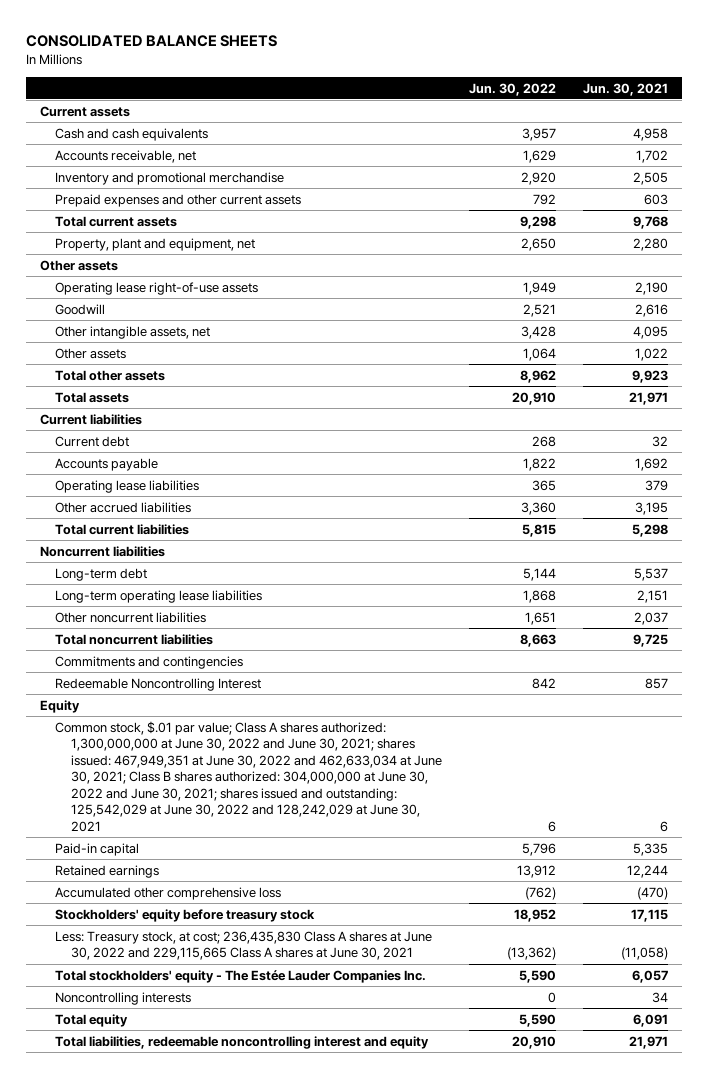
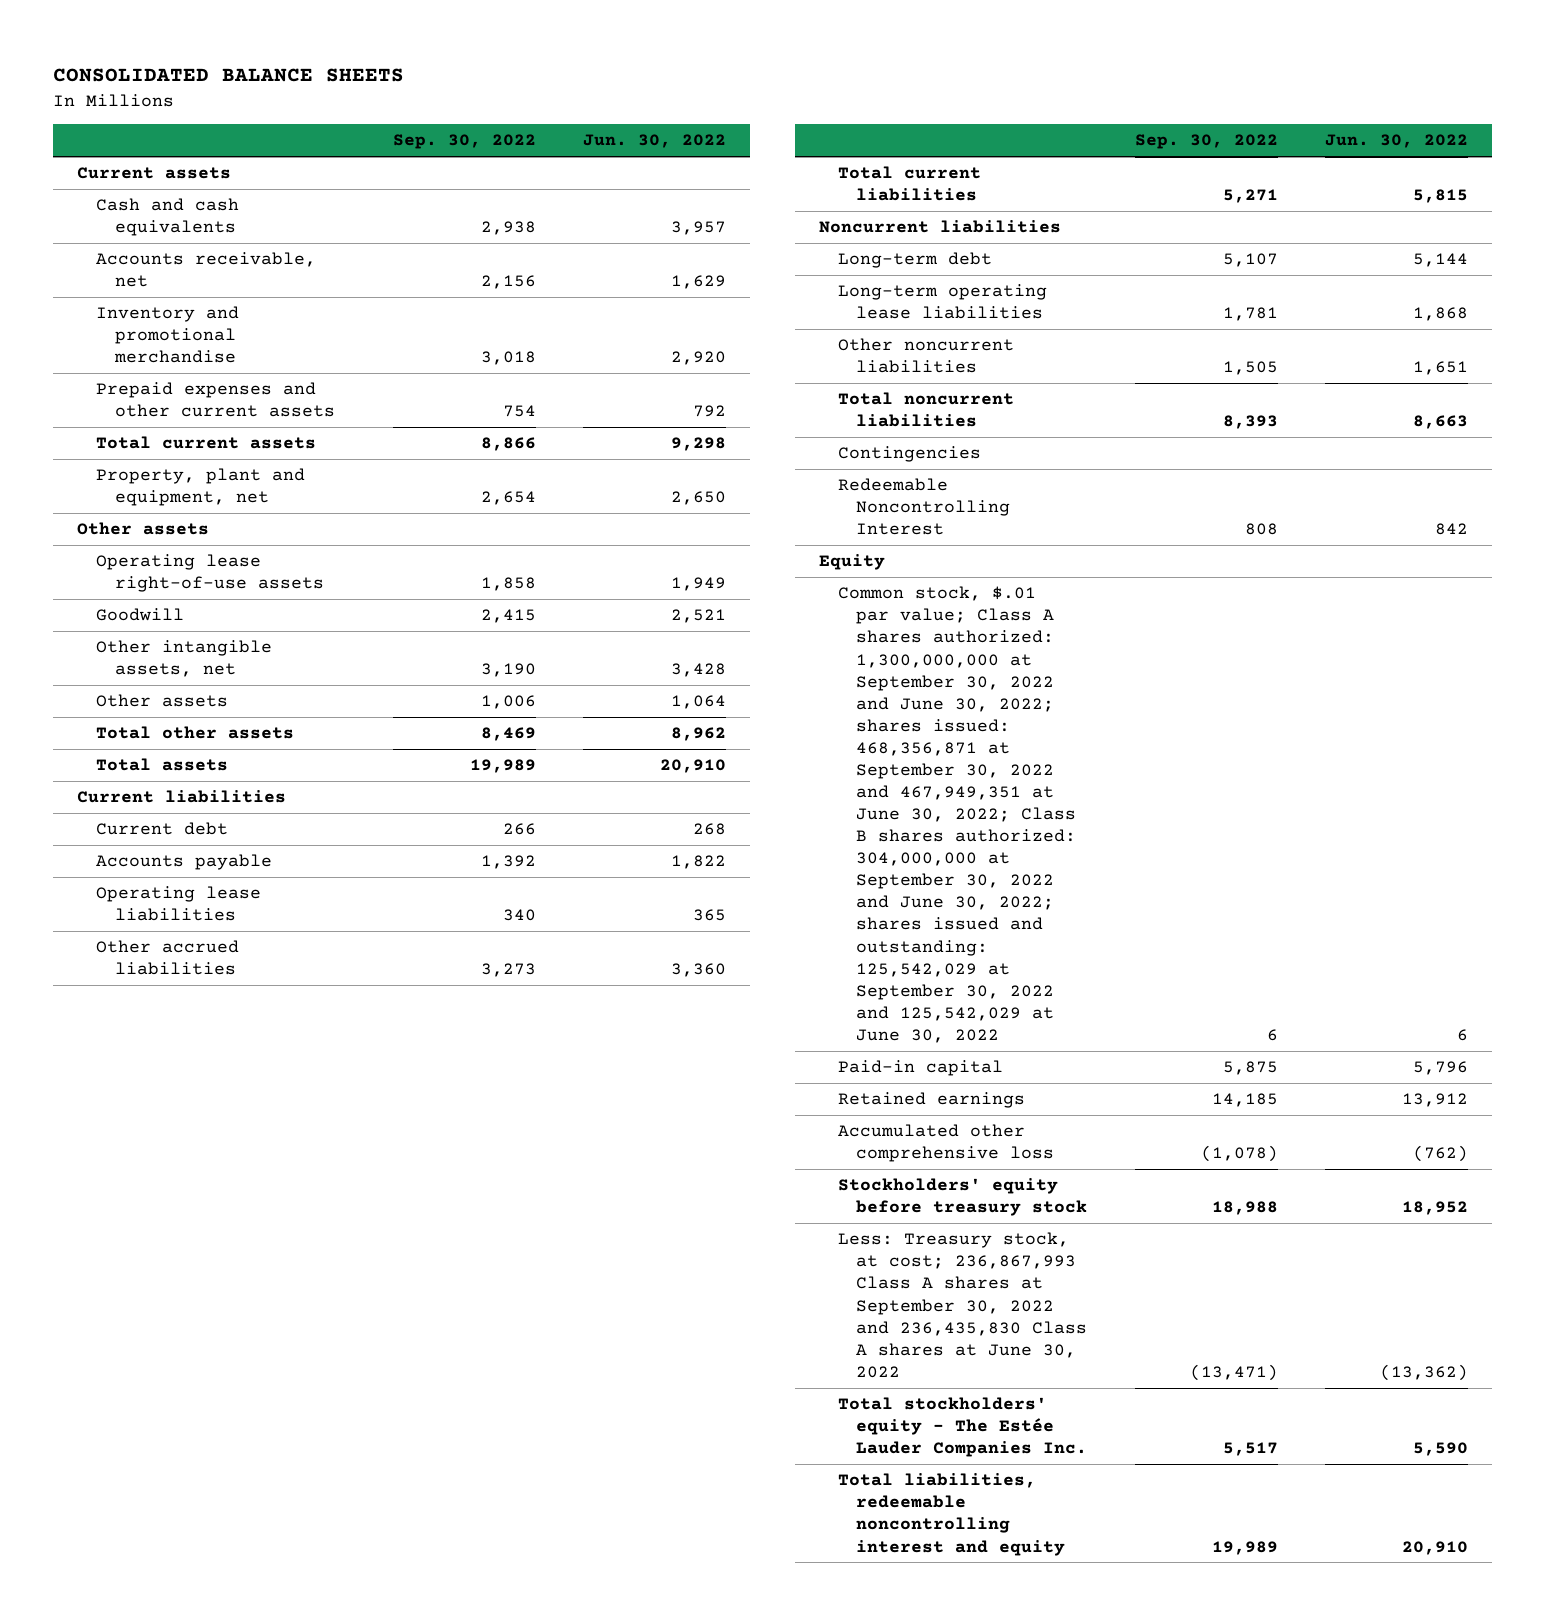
- | Jun. 30, 2022 | Jun. 30, 2021
+ | Sep. 30, 2022 | Jun. 30, 2022
- Commitments and contingencies
+ Contingencies
- Common stock, $.01 par value; Class A shares authorized: 1,300,000,000 at June 30, 2022 and June 30, 2021; shares issued: 467,949,351 at June 30, 2022 and 462,633,034 at June 30, 2021; Class B shares authorized: 304,000,000 at June 30, 2022 and June 30, 2021; shares issued and outstanding: 125,542,029 at June 30, 2022 and 128,242,029 at June 30, 2021 | 6 | 6
+ Common stock, $.01 par value; Class A shares authorized: 1,300,000,000 at September 30, 2022 and June 30, 2022; shares issued: 468,356,871 at September 30, 2022 and 467,949,351 at June 30, 2022; Class B shares authorized: 304,000,000 at September 30, 2022 and June 30, 2022; shares issued and outstanding: 125,542,029 at September 30, 2022 and 125,542,029 at June 30, 2022 | 6 | 6
- Less: Treasury stock, at cost; 236,435,830 Class A shares at June 30, 2022 and 229,115,665 Class A shares at June 30, 2021 | (13,362) | (11,058)
+ Less: Treasury stock, at cost; 236,867,993 Class A shares at September 30, 2022 and 236,435,830 Class A shares at June 30, 2022 | (13,471) | (13,362)
- Noncontrolling interests | 0 | 34
- Total equity | 5,590 | 6,091

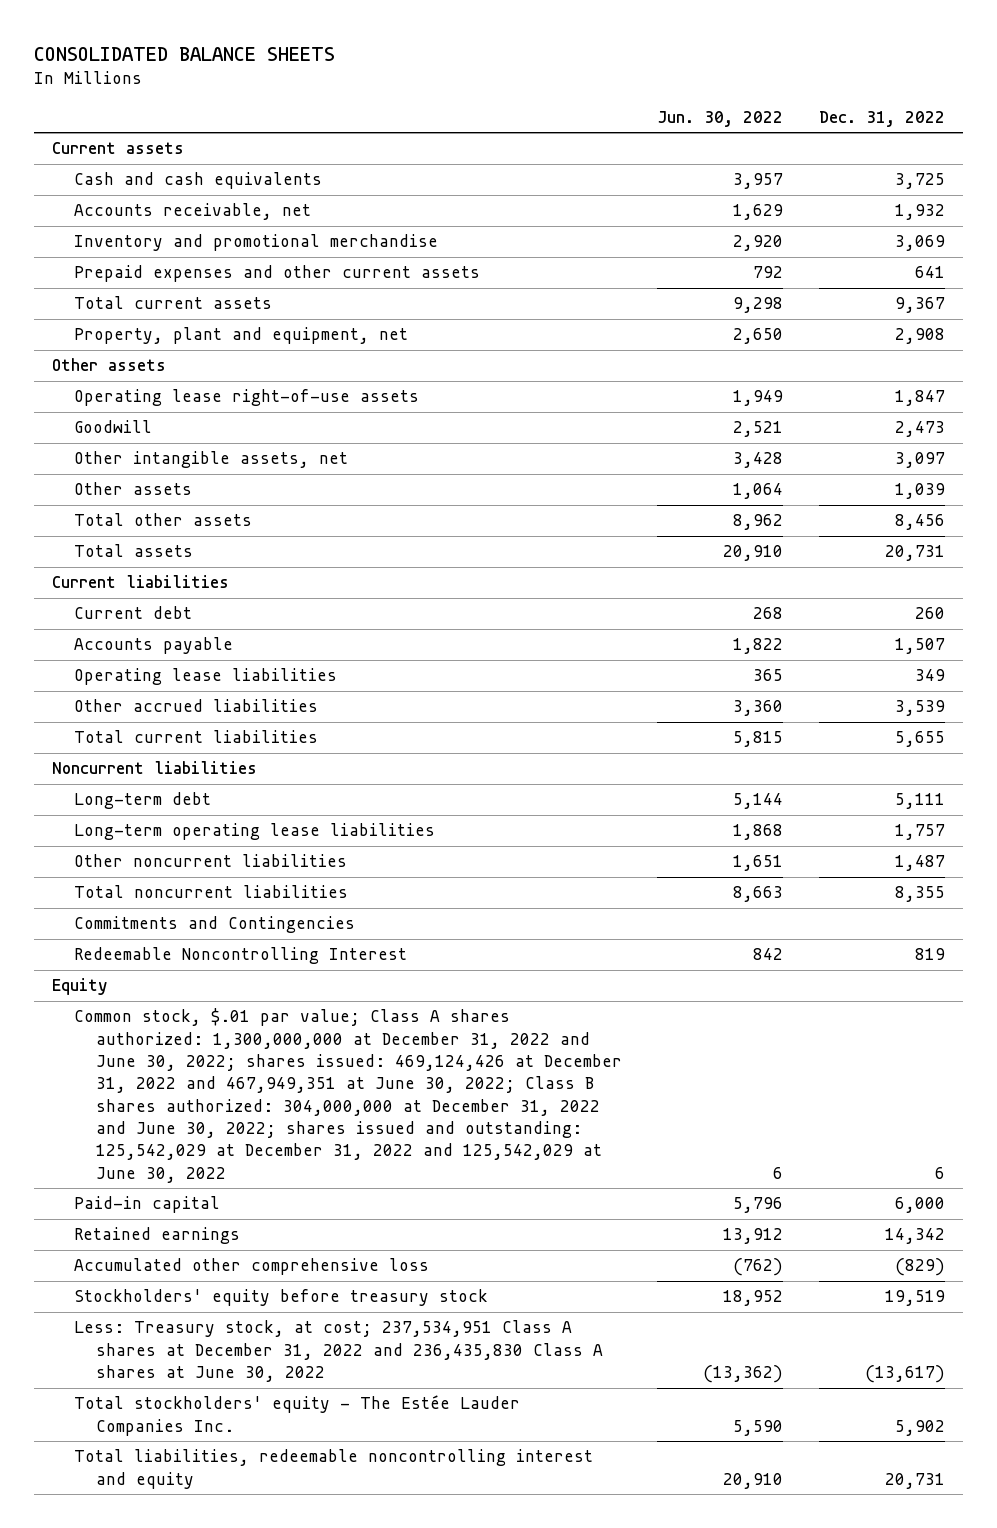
- | Sep. 30, 2022 | Jun. 30, 2022
+ | Jun. 30, 2022 | Dec. 31, 2022
- Contingencies
+ Commitments and Contingencies
- Common stock, $.01 par value; Class A shares authorized: 1,300,000,000 at September 30, 2022 and June 30, 2022; shares issued: 468,356,871 at September 30, 2022 and 467,949,351 at June 30, 2022; Class B shares authorized: 304,000,000 at September 30, 2022 and June 30, 2022; shares issued and outstanding: 125,542,029 at September 30, 2022 and 125,542,029 at June 30, 2022 | 6 | 6
+ Common stock, $.01 par value; Class A shares authorized: 1,300,000,000 at December 31, 2022 and June 30, 2022; shares issued: 469,124,426 at December 31, 2022 and 467,949,351 at June 30, 2022; Class B shares authorized: 304,000,000 at December 31, 2022 and June 30, 2022; shares issued and outstanding: 125,542,029 at December 31, 2022 and 125,542,029 at June 30, 2022 | 6 | 6
- Less: Treasury stock, at cost; 236,867,993 Class A shares at September 30, 2022 and 236,435,830 Class A shares at June 30, 2022 | (13,471) | (13,362)
+ Less: Treasury stock, at cost; 237,534,951 Class A shares at December 31, 2022 and 236,435,830 Class A shares at June 30, 2022 | (13,362) | (13,617)

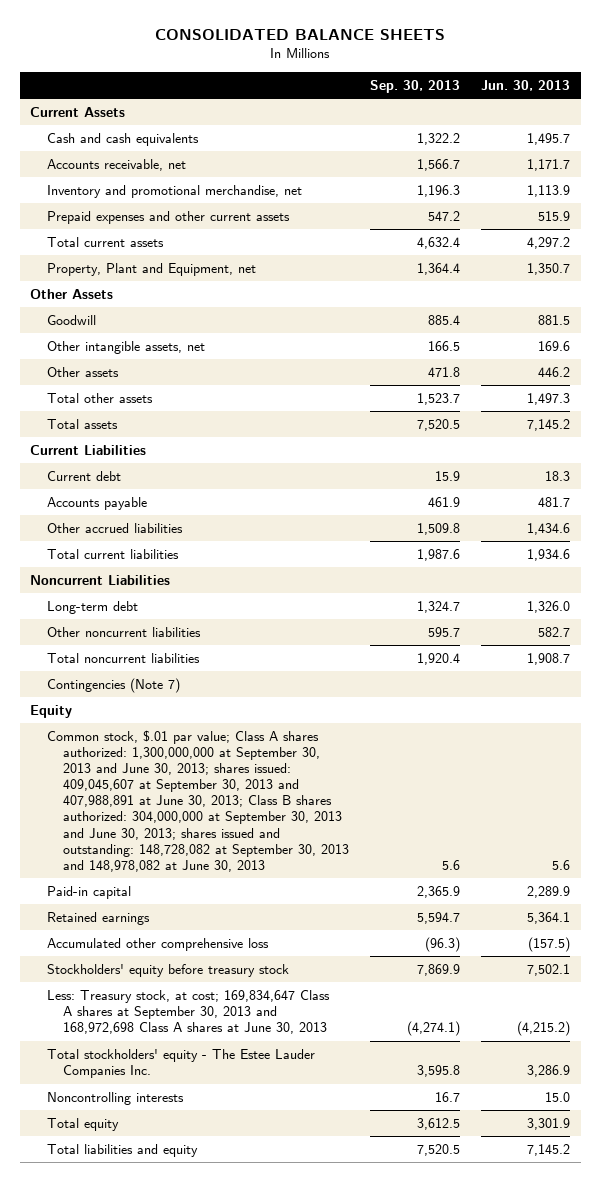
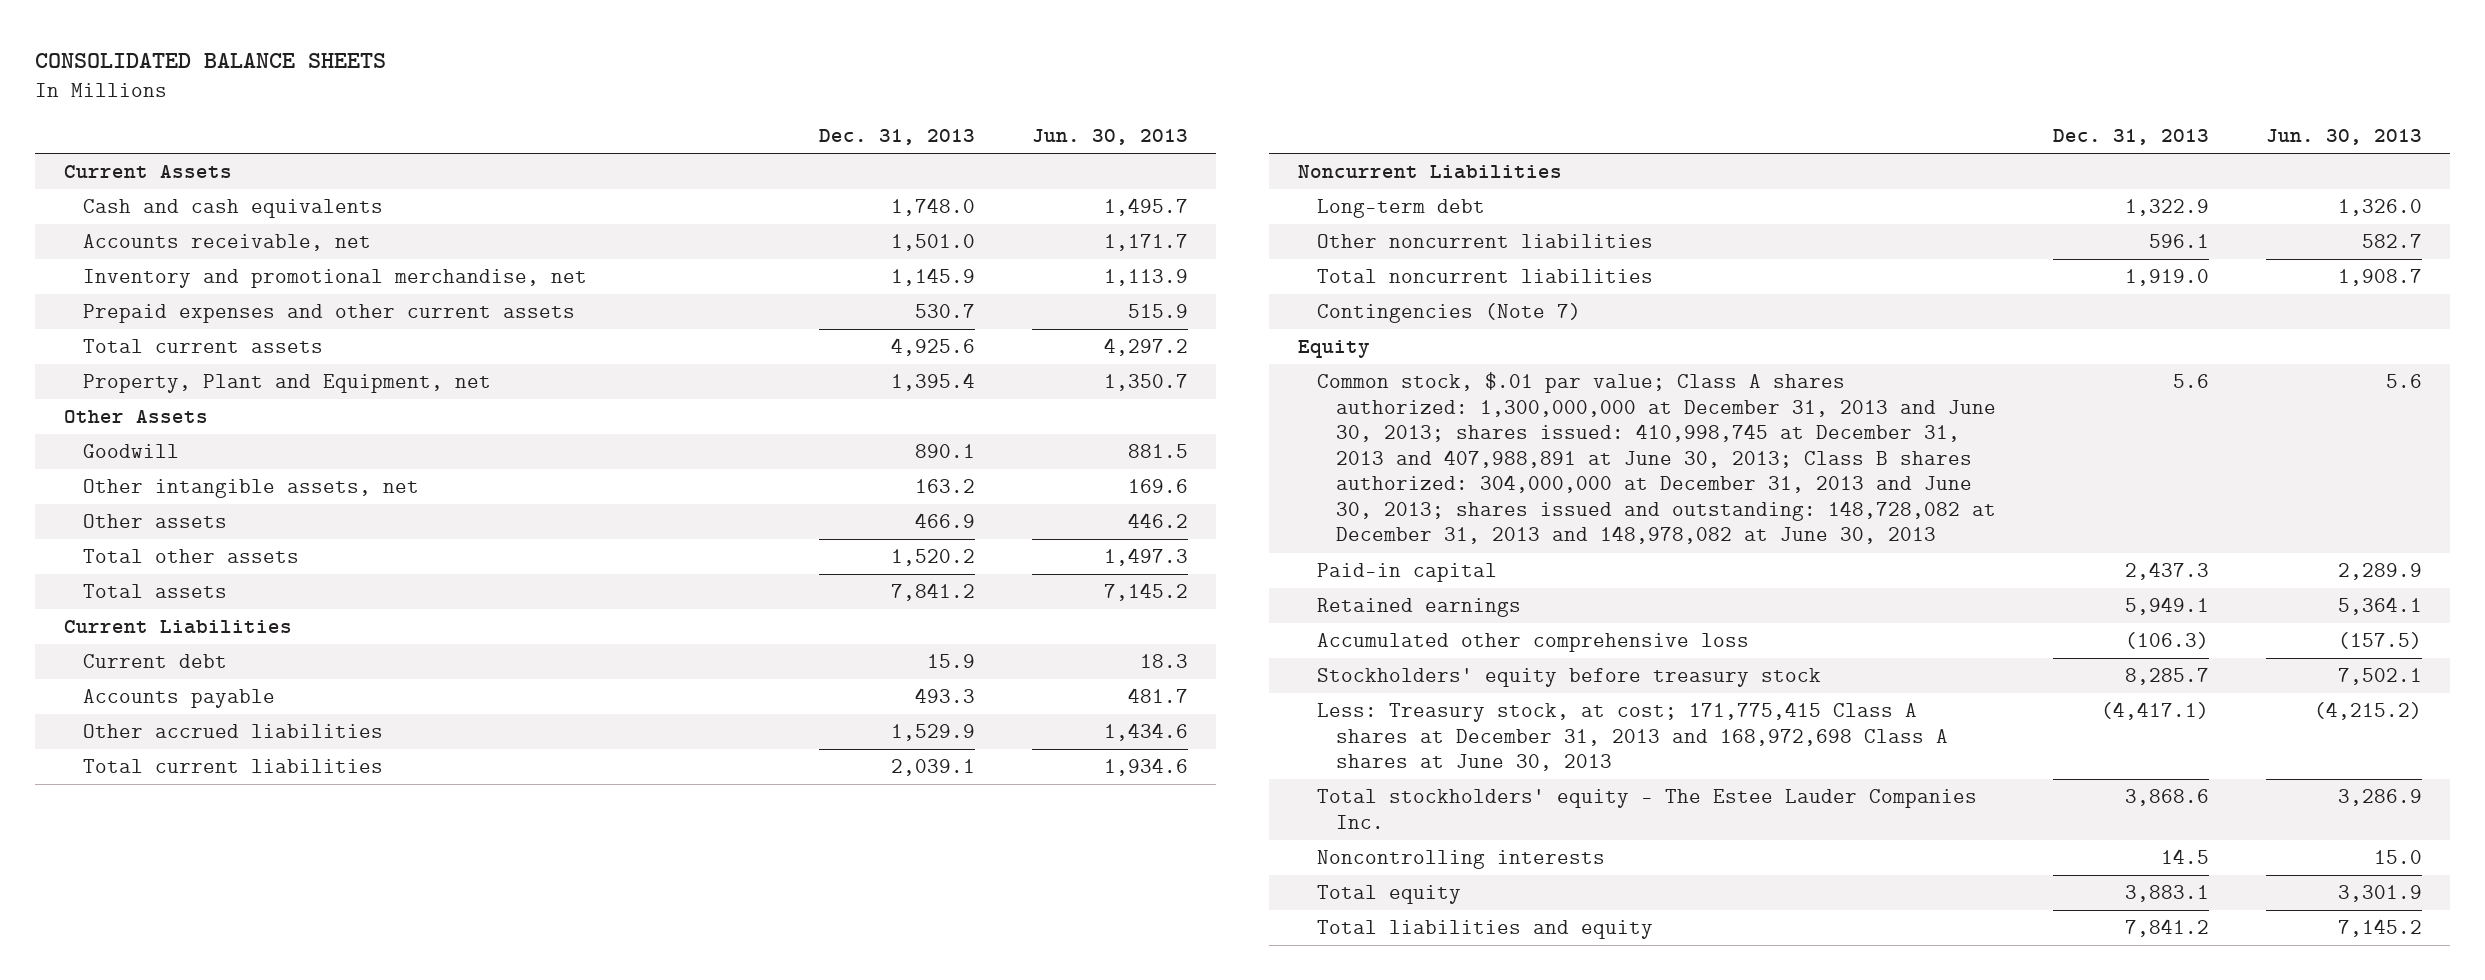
- | Sep. 30, 2013 | Jun. 30, 2013
+ | Dec. 31, 2013 | Jun. 30, 2013
- Common stock, $.01 par value; Class A shares authorized: 1,300,000,000 at September 30, 2013 and June 30, 2013; shares issued: 409,045,607 at September 30, 2013 and 407,988,891 at June 30, 2013; Class B shares authorized: 304,000,000 at September 30, 2013 and June 30, 2013; shares issued and outstanding: 148,728,082 at September 30, 2013 and 148,978,082 at June 30, 2013 | 5.6 | 5.6
+ Common stock, $.01 par value; Class A shares authorized: 1,300,000,000 at December 31, 2013 and June 30, 2013; shares issued: 410,998,745 at December 31, 2013 and 407,988,891 at June 30, 2013; Class B shares authorized: 304,000,000 at December 31, 2013 and June 30, 2013; shares issued and outstanding: 148,728,082 at December 31, 2013 and 148,978,082 at June 30, 2013 | 5.6 | 5.6
- Less: Treasury stock, at cost; 169,834,647 Class A shares at September 30, 2013 and 168,972,698 Class A shares at June 30, 2013 | (4,274.1) | (4,215.2)
+ Less: Treasury stock, at cost; 171,775,415 Class A shares at December 31, 2013 and 168,972,698 Class A shares at June 30, 2013 | (4,417.1) | (4,215.2)

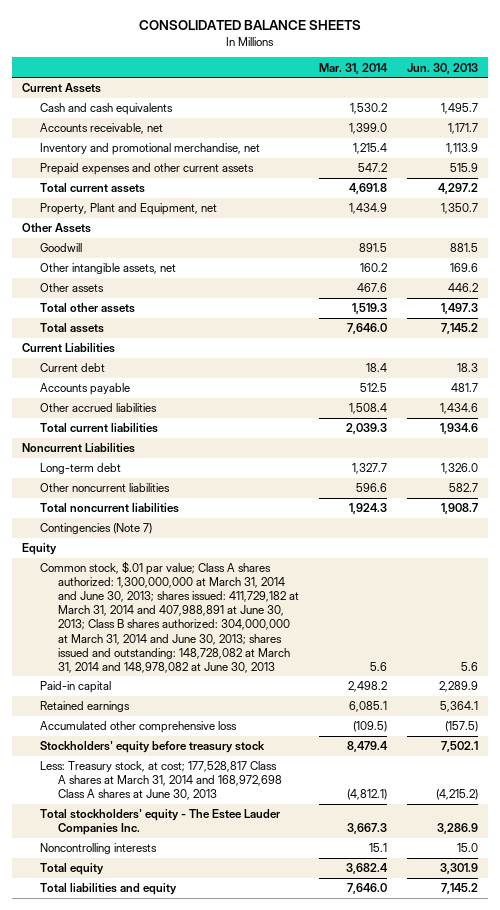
- | Dec. 31, 2013 | Jun. 30, 2013
+ | Mar. 31, 2014 | Jun. 30, 2013
- Common stock, $.01 par value; Class A shares authorized: 1,300,000,000 at December 31, 2013 and June 30, 2013; shares issued: 410,998,745 at December 31, 2013 and 407,988,891 at June 30, 2013; Class B shares authorized: 304,000,000 at December 31, 2013 and June 30, 2013; shares issued and outstanding: 148,728,082 at December 31, 2013 and 148,978,082 at June 30, 2013 | 5.6 | 5.6
+ Common stock, $.01 par value; Class A shares authorized: 1,300,000,000 at March 31, 2014 and June 30, 2013; shares issued: 411,729,182 at March 31, 2014 and 407,988,891 at June 30, 2013; Class B shares authorized: 304,000,000 at March 31, 2014 and June 30, 2013; shares issued and outstanding: 148,728,082 at March 31, 2014 and 148,978,082 at June 30, 2013 | 5.6 | 5.6
- Less: Treasury stock, at cost; 171,775,415 Class A shares at December 31, 2013 and 168,972,698 Class A shares at June 30, 2013 | (4,417.1) | (4,215.2)
+ Less: Treasury stock, at cost; 177,528,817 Class A shares at March 31, 2014 and 168,972,698 Class A shares at June 30, 2013 | (4,812.1) | (4,215.2)

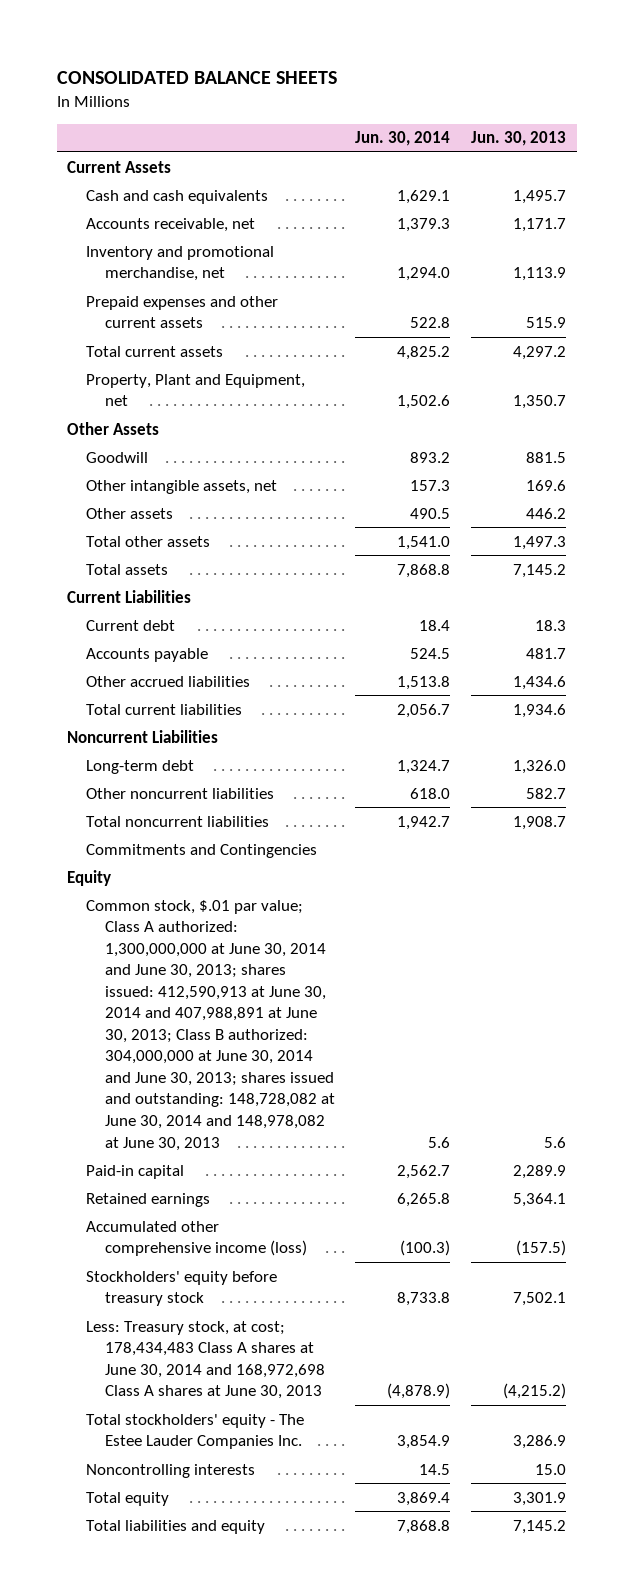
- | Mar. 31, 2014 | Jun. 30, 2013
+ | Jun. 30, 2014 | Jun. 30, 2013
- Contingencies (Note 7)
+ Commitments and Contingencies
- Common stock, $.01 par value; Class A shares authorized: 1,300,000,000 at March 31, 2014 and June 30, 2013; shares issued: 411,729,182 at March 31, 2014 and 407,988,891 at June 30, 2013; Class B shares authorized: 304,000,000 at March 31, 2014 and June 30, 2013; shares issued and outstanding: 148,728,082 at March 31, 2014 and 148,978,082 at June 30, 2013 | 5.6 | 5.6
+ Common stock, $.01 par value; Class A authorized: 1,300,000,000 at June 30, 2014 and June 30, 2013; shares issued: 412,590,913 at June 30, 2014 and 407,988,891 at June 30, 2013; Class B authorized: 304,000,000 at June 30, 2014 and June 30, 2013; shares issued and outstanding: 148,728,082 at June 30, 2014 and 148,978,082 at June 30, 2013 | 5.6 | 5.6
- Accumulated other comprehensive loss | (109.5) | (157.5)
+ Accumulated other comprehensive income (loss) | (100.3) | (157.5)
- Less: Treasury stock, at cost; 177,528,817 Class A shares at March 31, 2014 and 168,972,698 Class A shares at June 30, 2013 | (4,812.1) | (4,215.2)
+ Less: Treasury stock, at cost; 178,434,483 Class A shares at June 30, 2014 and 168,972,698 Class A shares at June 30, 2013 | (4,878.9) | (4,215.2)

